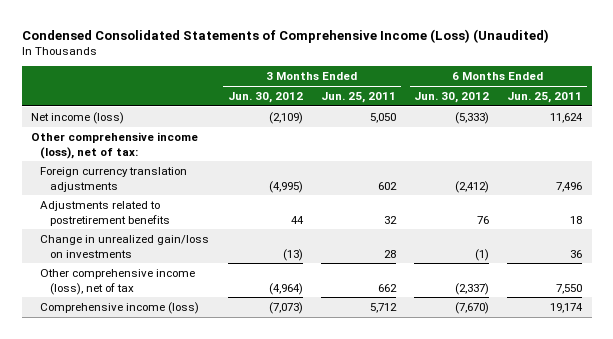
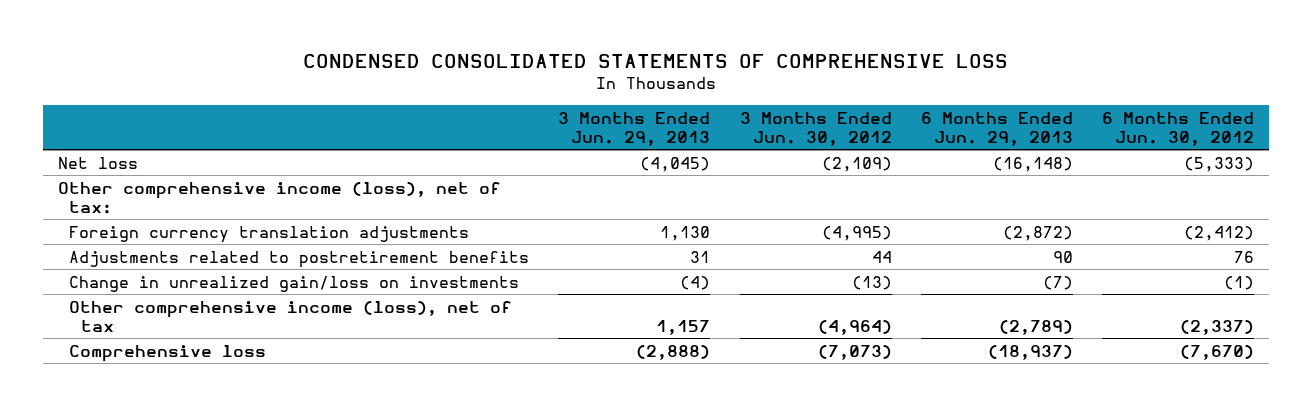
- Condensed Consolidated Statements of Comprehensive Income (Loss) (Unaudited)
+ CONDENSED CONSOLIDATED STATEMENTS OF COMPREHENSIVE LOSS
- | 3 Months Ended Jun. 30, 2012 | 3 Months Ended Jun. 25, 2011 | 6 Months Ended Jun. 30, 2012 | 6 Months Ended Jun. 25, 2011
+ | 3 Months Ended Jun. 29, 2013 | 3 Months Ended Jun. 30, 2012 | 6 Months Ended Jun. 29, 2013 | 6 Months Ended Jun. 30, 2012
- Net income (loss) | (2,109) | 5,050 | (5,333) | 11,624
+ Net loss | (4,045) | (2,109) | (16,148) | (5,333)
- Comprehensive income (loss) | (7,073) | 5,712 | (7,670) | 19,174
+ Comprehensive loss | (2,888) | (7,073) | (18,937) | (7,670)

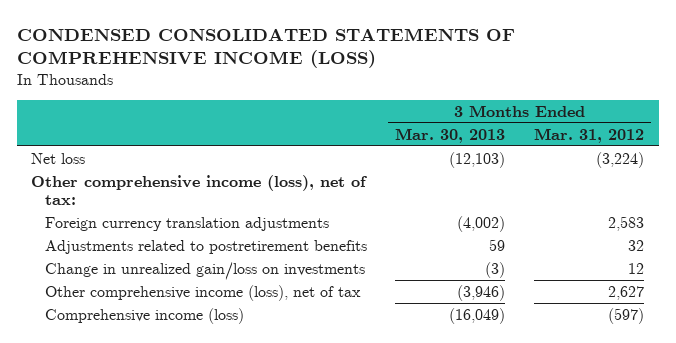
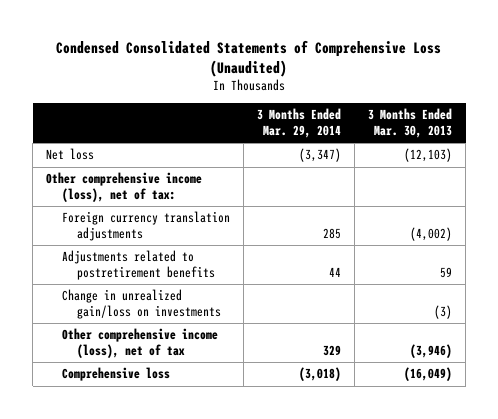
- CONDENSED CONSOLIDATED STATEMENTS OF COMPREHENSIVE INCOME (LOSS)
+ Condensed Consolidated Statements of Comprehensive Loss (Unaudited)
- | 3 Months Ended Mar. 30, 2013 | 3 Months Ended Mar. 31, 2012
+ | 3 Months Ended Mar. 29, 2014 | 3 Months Ended Mar. 30, 2013
- Comprehensive income (loss) | (16,049) | (597)
+ Comprehensive loss | (3,018) | (16,049)

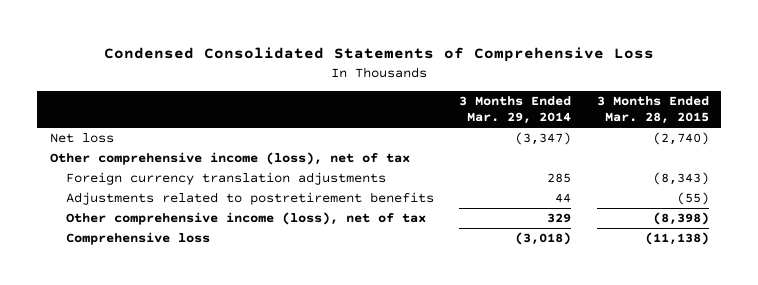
- Condensed Consolidated Statements of Comprehensive Loss (Unaudited)
+ Condensed Consolidated Statements of Comprehensive Loss
- | 3 Months Ended Mar. 29, 2014 | 3 Months Ended Mar. 30, 2013
+ | 3 Months Ended Mar. 29, 2014 | 3 Months Ended Mar. 28, 2015
- Other comprehensive income (loss), net of tax:
+ Other comprehensive income (loss), net of tax
- Change in unrealized gain/loss on investments | | (3)

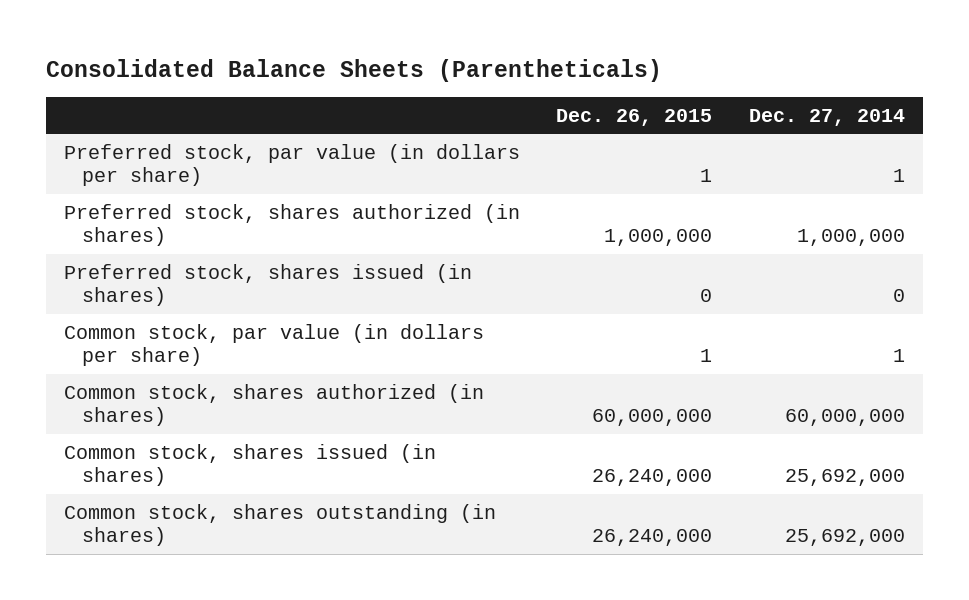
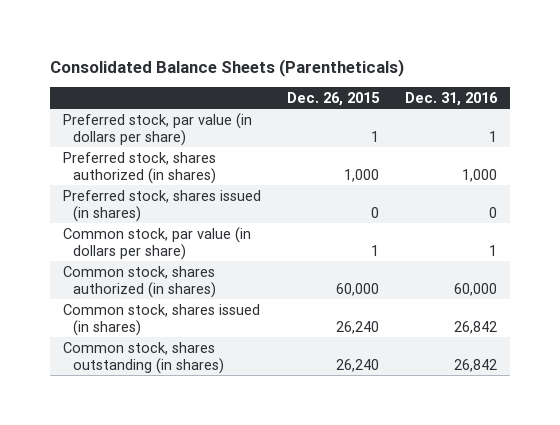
- | Dec. 26, 2015 | Dec. 27, 2014
+ | Dec. 26, 2015 | Dec. 31, 2016
- Preferred stock, shares authorized (in shares) | 1,000,000 | 1,000,000
+ Preferred stock, shares authorized (in shares) | 1,000 | 1,000
- Common stock, shares authorized (in shares) | 60,000,000 | 60,000,000
- Common stock, shares issued (in shares) | 26,240,000 | 25,692,000
- Common stock, shares outstanding (in shares) | 26,240,000 | 25,692,000
+ Common stock, shares authorized (in shares) | 60,000 | 60,000
+ Common stock, shares issued (in shares) | 26,240 | 26,842
+ Common stock, shares outstanding (in shares) | 26,240 | 26,842

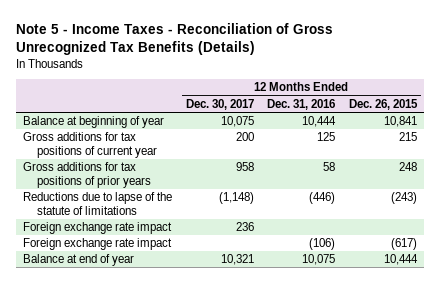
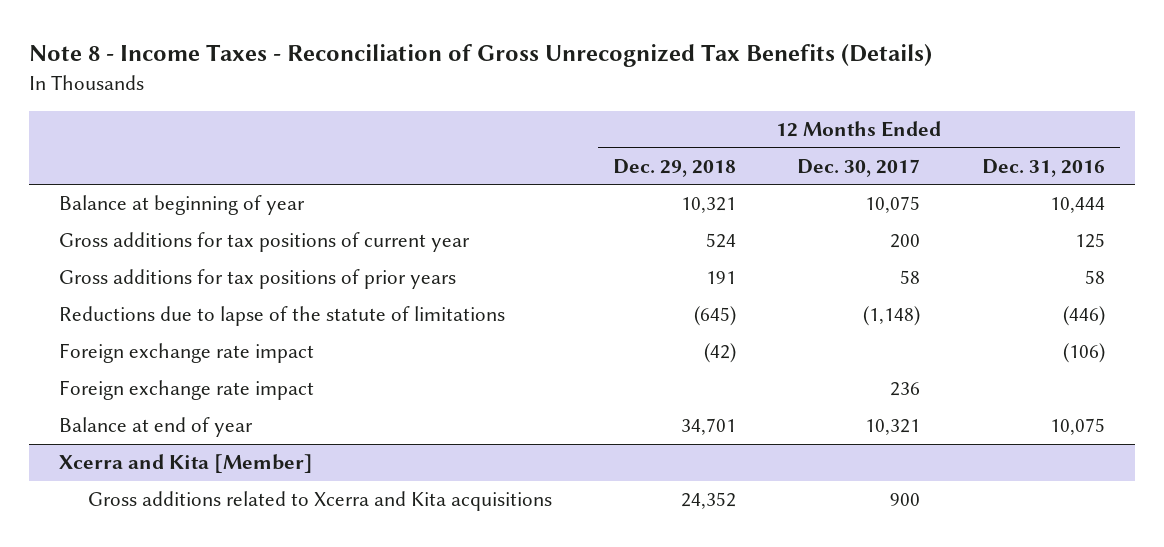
- Note 5 - Income Taxes - Reconciliation of Gross Unrecognized Tax Benefits (Details)
+ Note 8 - Income Taxes - Reconciliation of Gross Unrecognized Tax Benefits (Details)
- | 12 Months Ended Dec. 30, 2017 | 12 Months Ended Dec. 31, 2016 | 12 Months Ended Dec. 26, 2015
+ | 12 Months Ended Dec. 29, 2018 | 12 Months Ended Dec. 30, 2017 | 12 Months Ended Dec. 31, 2016
- Gross additions for tax positions of prior years | 958 | 58 | 248
+ Gross additions for tax positions of prior years | 191 | 58 | 58
moved down: Foreign exchange rate impact | | 236 |
+ Xcerra and Kita [Member]
+ Gross additions related to Xcerra and Kita acquisitions | 24,352 | 900 |

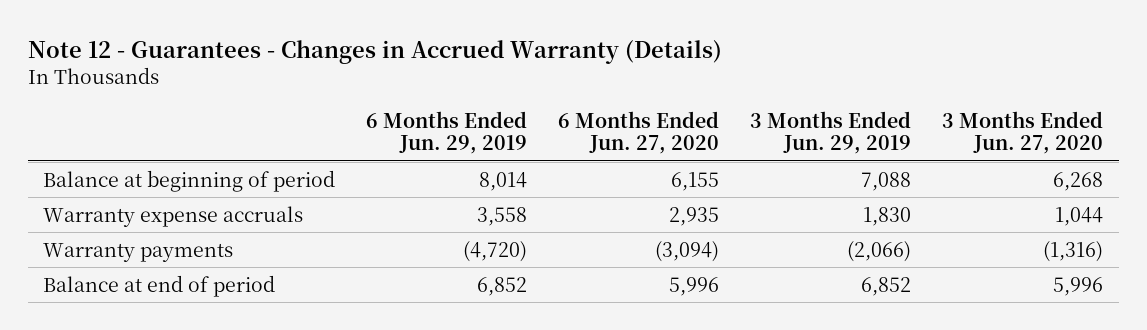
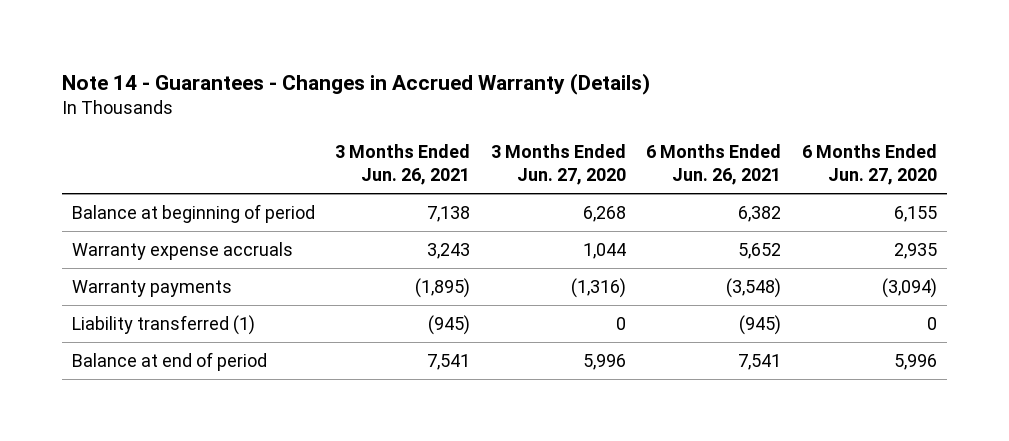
- Note 12 - Guarantees - Changes in Accrued Warranty (Details)
+ Note 14 - Guarantees - Changes in Accrued Warranty (Details)
- | 6 Months Ended Jun. 29, 2019 | 6 Months Ended Jun. 27, 2020 | 3 Months Ended Jun. 29, 2019 | 3 Months Ended Jun. 27, 2020
+ | 3 Months Ended Jun. 26, 2021 | 3 Months Ended Jun. 27, 2020 | 6 Months Ended Jun. 26, 2021 | 6 Months Ended Jun. 27, 2020
+ Liability transferred (1) | (945) | 0 | (945) | 0

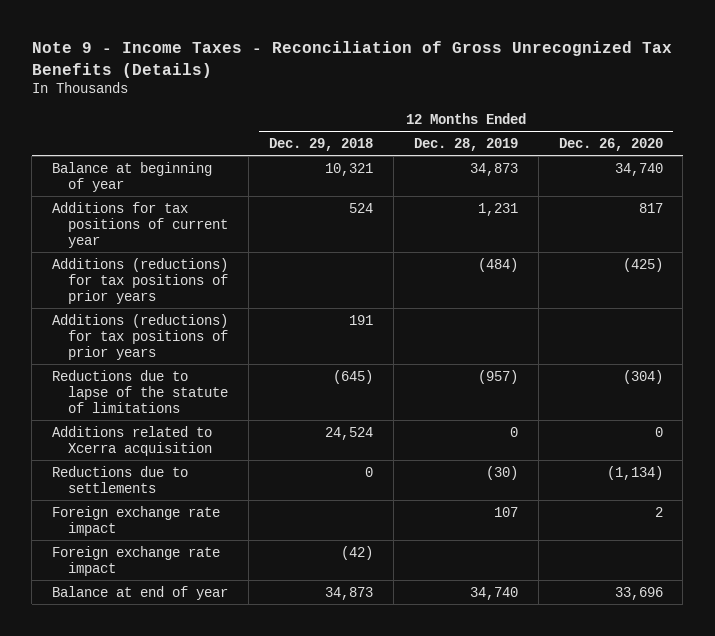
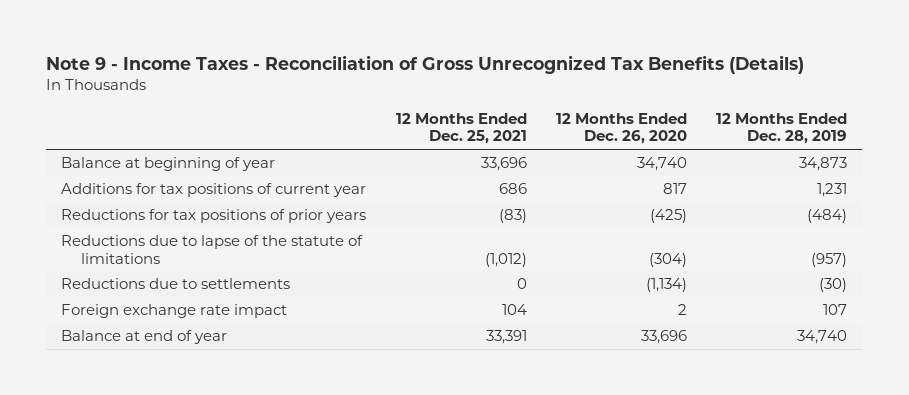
- | 12 Months Ended Dec. 29, 2018 | 12 Months Ended Dec. 28, 2019 | 12 Months Ended Dec. 26, 2020
+ | 12 Months Ended Dec. 25, 2021 | 12 Months Ended Dec. 26, 2020 | 12 Months Ended Dec. 28, 2019
- Additions (reductions) for tax positions of prior years | | (484) | (425)
- Additions (reductions) for tax positions of prior years | 191 | |
+ Reductions for tax positions of prior years | (83) | (425) | (484)
- Additions related to Xcerra acquisition | 24,524 | 0 | 0
- Foreign exchange rate impact | (42) | |

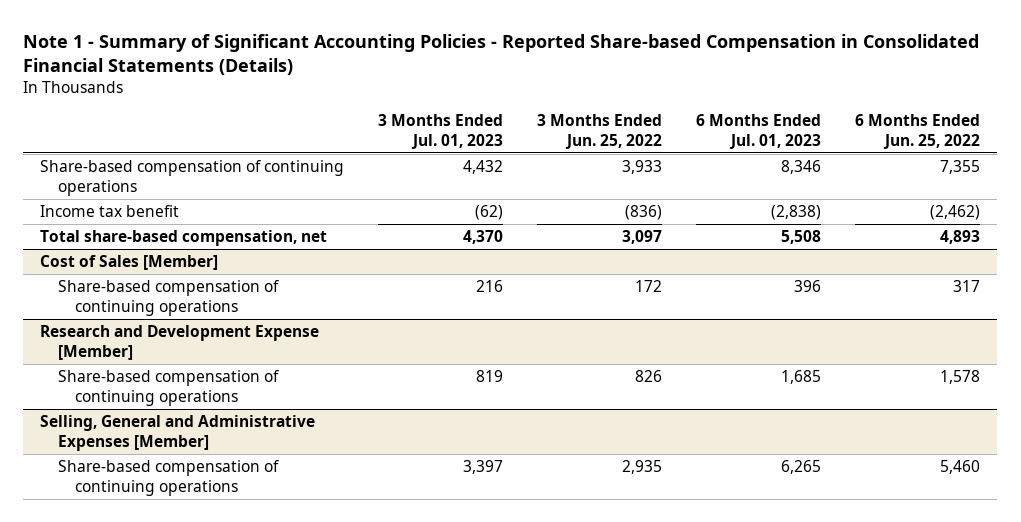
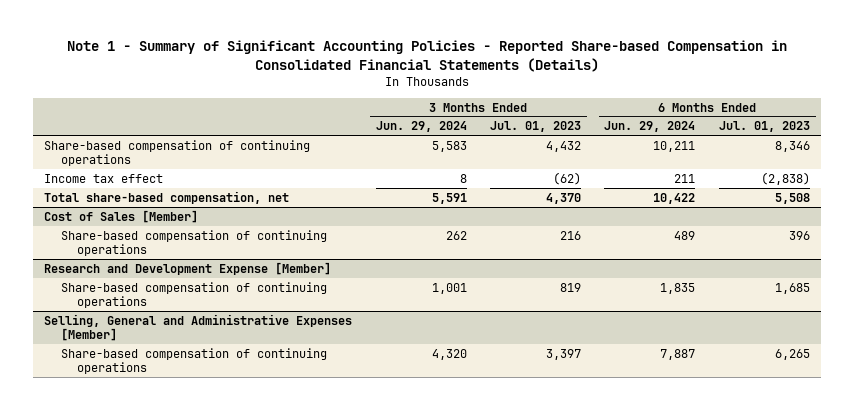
- | 3 Months Ended Jul. 01, 2023 | 3 Months Ended Jun. 25, 2022 | 6 Months Ended Jul. 01, 2023 | 6 Months Ended Jun. 25, 2022
+ | 3 Months Ended Jun. 29, 2024 | 3 Months Ended Jul. 01, 2023 | 6 Months Ended Jun. 29, 2024 | 6 Months Ended Jul. 01, 2023
- Income tax benefit | (62) | (836) | (2,838) | (2,462)
+ Income tax effect | 8 | (62) | 211 | (2,838)

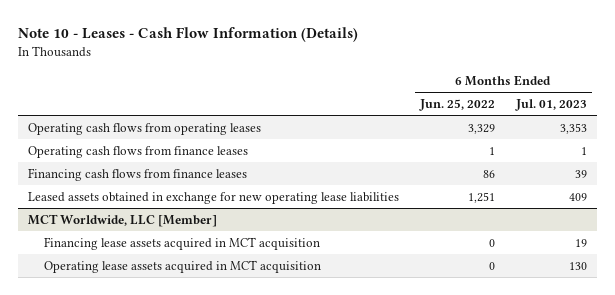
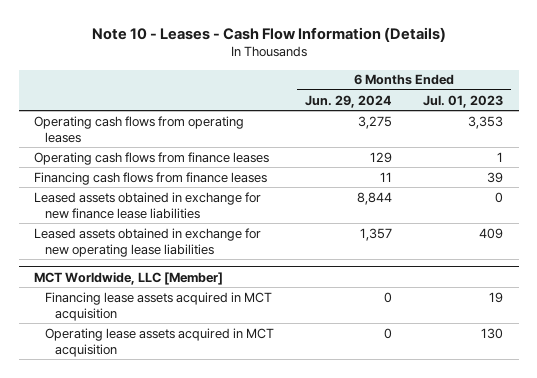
- | 6 Months Ended Jun. 25, 2022 | 6 Months Ended Jul. 01, 2023
+ | 6 Months Ended Jun. 29, 2024 | 6 Months Ended Jul. 01, 2023
+ Leased assets obtained in exchange for new finance lease liabilities | 8,844 | 0

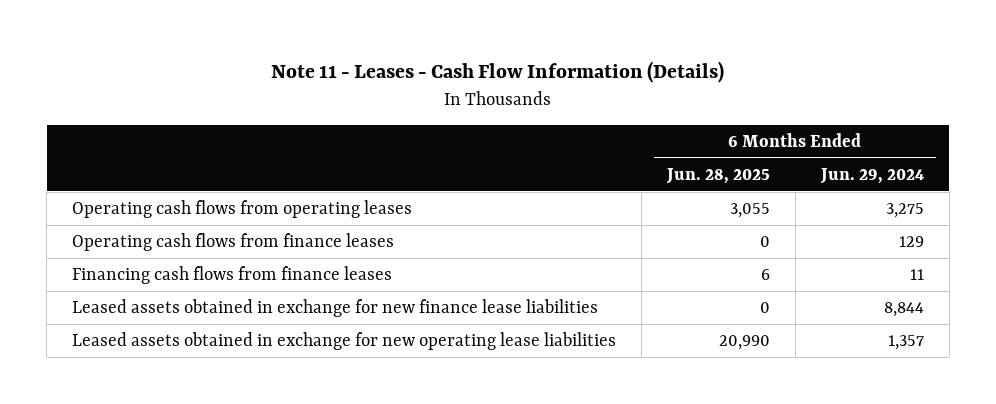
- Note 10 - Leases - Cash Flow Information (Details)
+ Note 11 - Leases - Cash Flow Information (Details)
- | 6 Months Ended Jun. 29, 2024 | 6 Months Ended Jul. 01, 2023
+ | 6 Months Ended Jun. 28, 2025 | 6 Months Ended Jun. 29, 2024
- MCT Worldwide, LLC [Member]
- Financing lease assets acquired in MCT acquisition | 0 | 19
- Operating lease assets acquired in MCT acquisition | 0 | 130

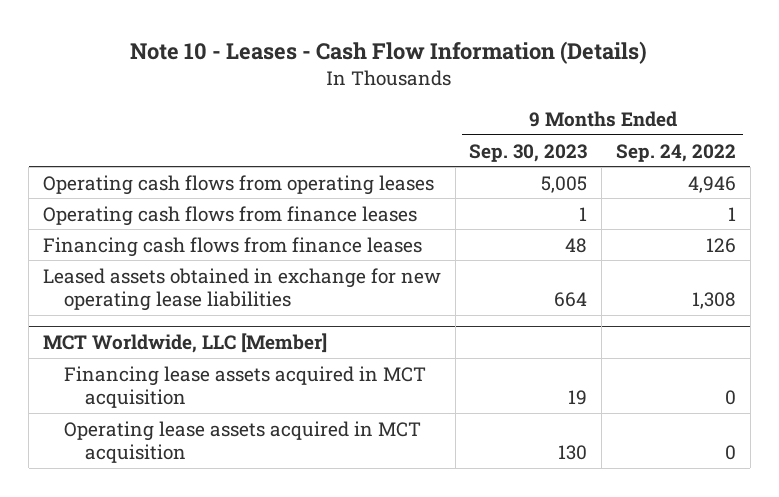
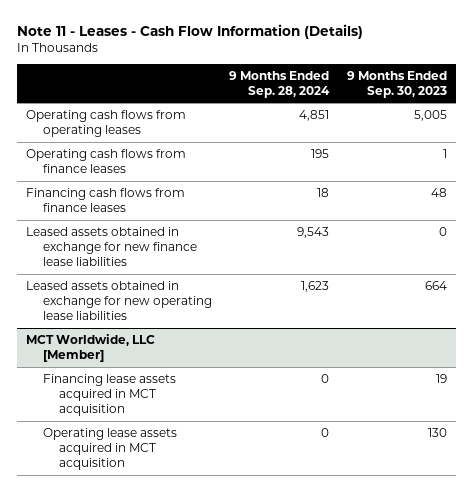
- Note 10 - Leases - Cash Flow Information (Details)
+ Note 11 - Leases - Cash Flow Information (Details)
- | 9 Months Ended Sep. 30, 2023 | 9 Months Ended Sep. 24, 2022
+ | 9 Months Ended Sep. 28, 2024 | 9 Months Ended Sep. 30, 2023
+ Leased assets obtained in exchange for new finance lease liabilities | 9,543 | 0

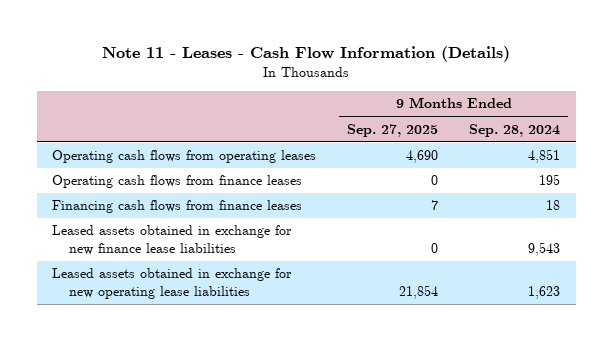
- | 9 Months Ended Sep. 28, 2024 | 9 Months Ended Sep. 30, 2023
+ | 9 Months Ended Sep. 27, 2025 | 9 Months Ended Sep. 28, 2024
- MCT Worldwide, LLC [Member]
- Financing lease assets acquired in MCT acquisition | 0 | 19
- Operating lease assets acquired in MCT acquisition | 0 | 130

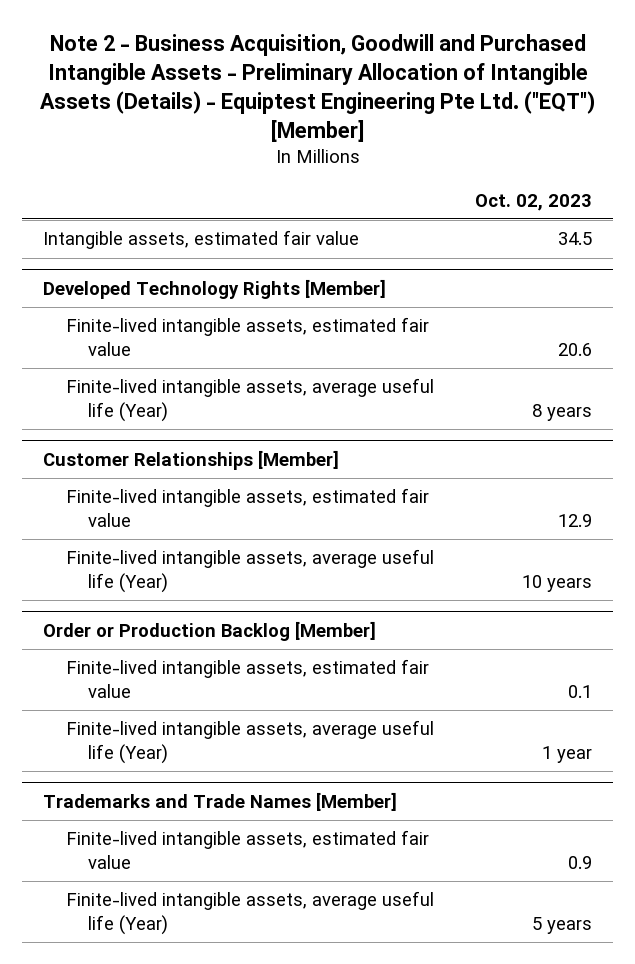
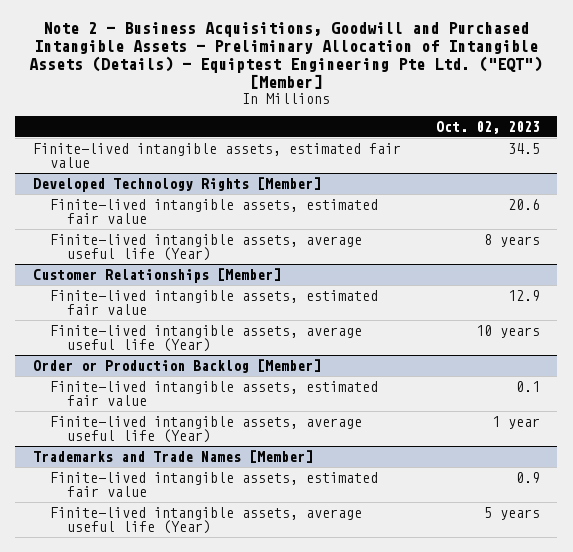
- Note 2 - Business Acquisition, Goodwill and Purchased Intangible Assets - Preliminary Allocation of Intangible Assets (Details) - Equiptest Engineering Pte Ltd. ("EQT") [Member]
+ Note 2 - Business Acquisitions, Goodwill and Purchased Intangible Assets - Preliminary Allocation of Intangible Assets (Details) - Equiptest Engineering Pte Ltd. ("EQT") [Member]
- Intangible assets, estimated fair value | 34.5
+ Finite-lived intangible assets, estimated fair value | 34.5

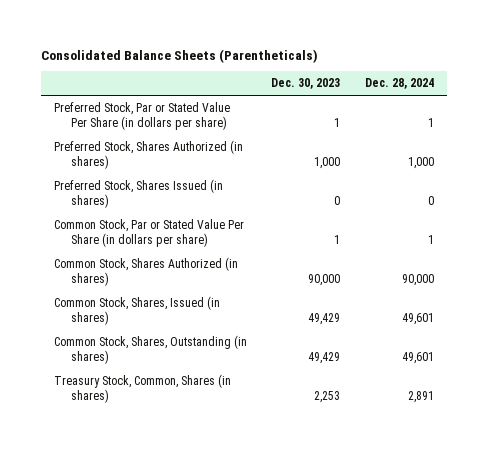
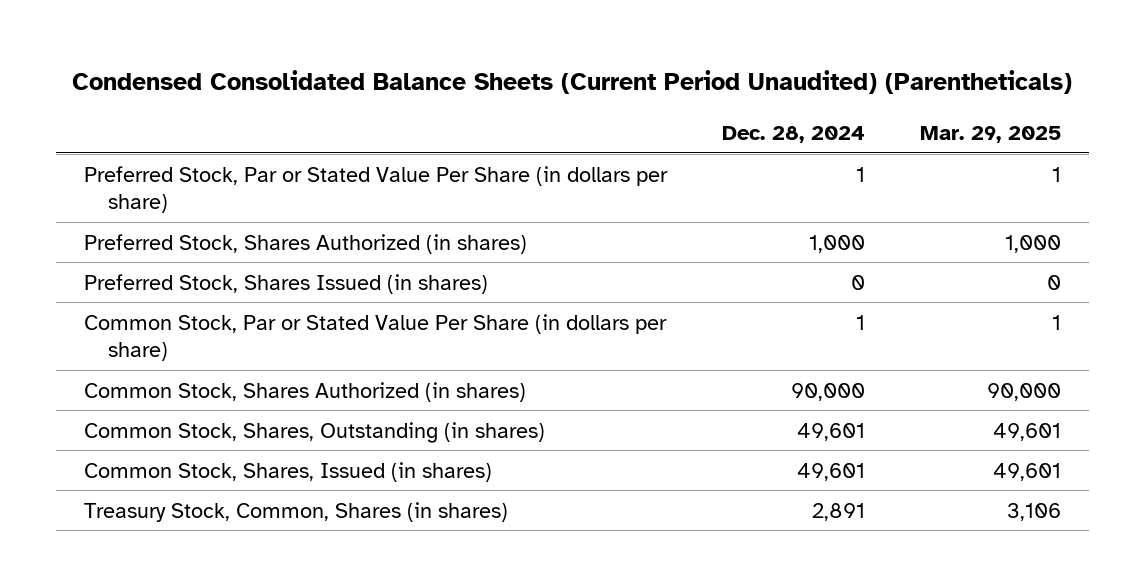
- Consolidated Balance Sheets (Parentheticals)
+ Condensed Consolidated Balance Sheets (Current Period Unaudited) (Parentheticals)
- | Dec. 30, 2023 | Dec. 28, 2024
+ | Dec. 28, 2024 | Mar. 29, 2025
moved down: Common Stock, Shares, Issued (in shares) | 49,601 | 49,601

